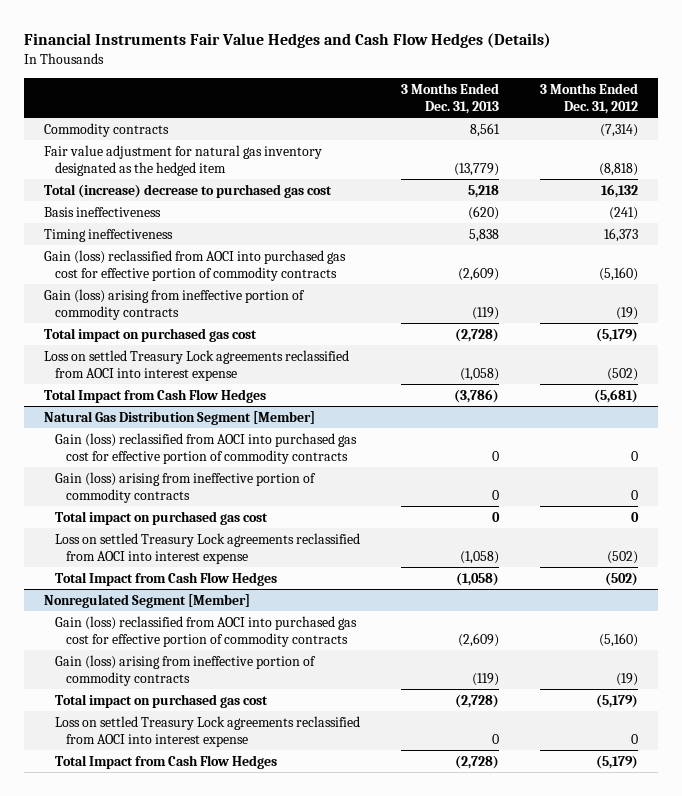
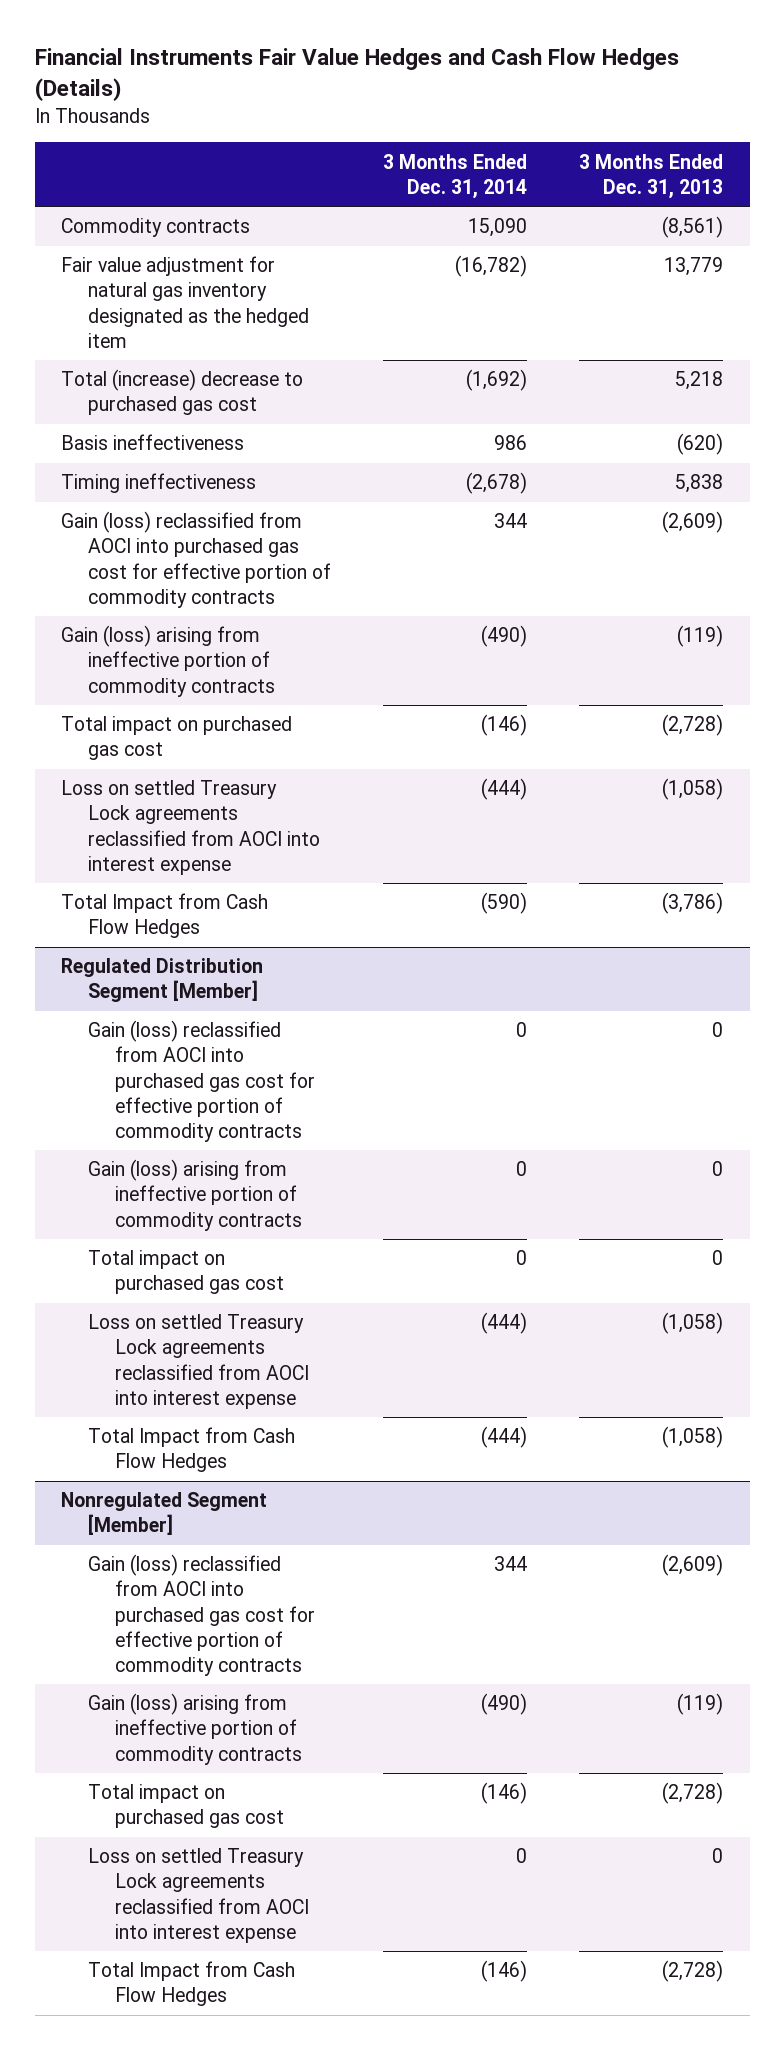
- | 3 Months Ended Dec. 31, 2013 | 3 Months Ended Dec. 31, 2012
+ | 3 Months Ended Dec. 31, 2014 | 3 Months Ended Dec. 31, 2013
- Commodity contracts | 8,561 | (7,314)
- Fair value adjustment for natural gas inventory designated as the hedged item | (13,779) | (8,818)
+ Commodity contracts | 15,090 | (8,561)
+ Fair value adjustment for natural gas inventory designated as the hedged item | (16,782) | 13,779
- Natural Gas Distribution Segment [Member]
+ Regulated Distribution Segment [Member]

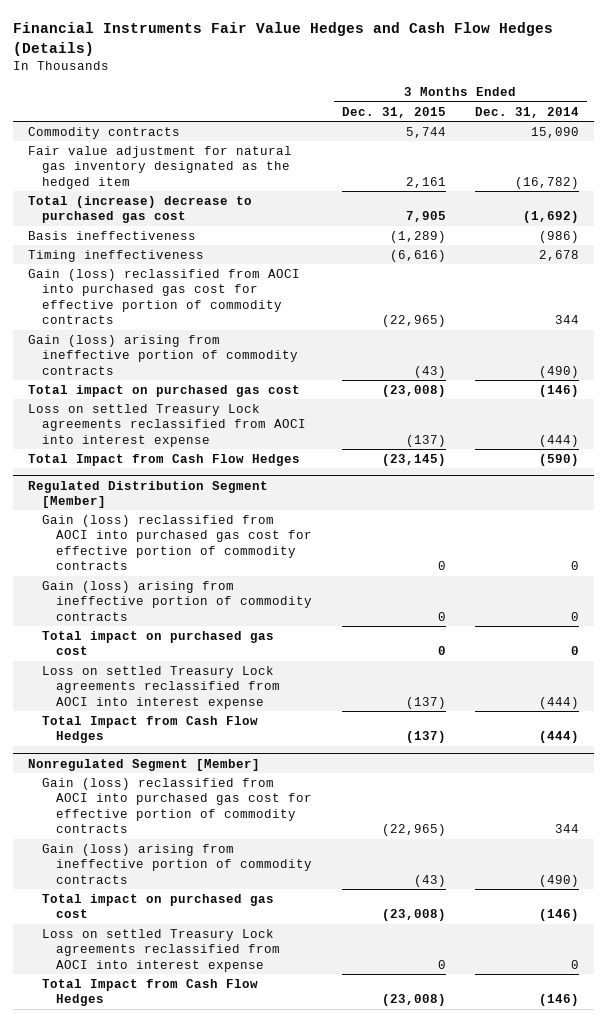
- | 3 Months Ended Dec. 31, 2014 | 3 Months Ended Dec. 31, 2013
+ | 3 Months Ended Dec. 31, 2015 | 3 Months Ended Dec. 31, 2014
- Basis ineffectiveness | 986 | (620)
- Timing ineffectiveness | (2,678) | 5,838
+ Basis ineffectiveness | (1,289) | (986)
+ Timing ineffectiveness | (6,616) | 2,678

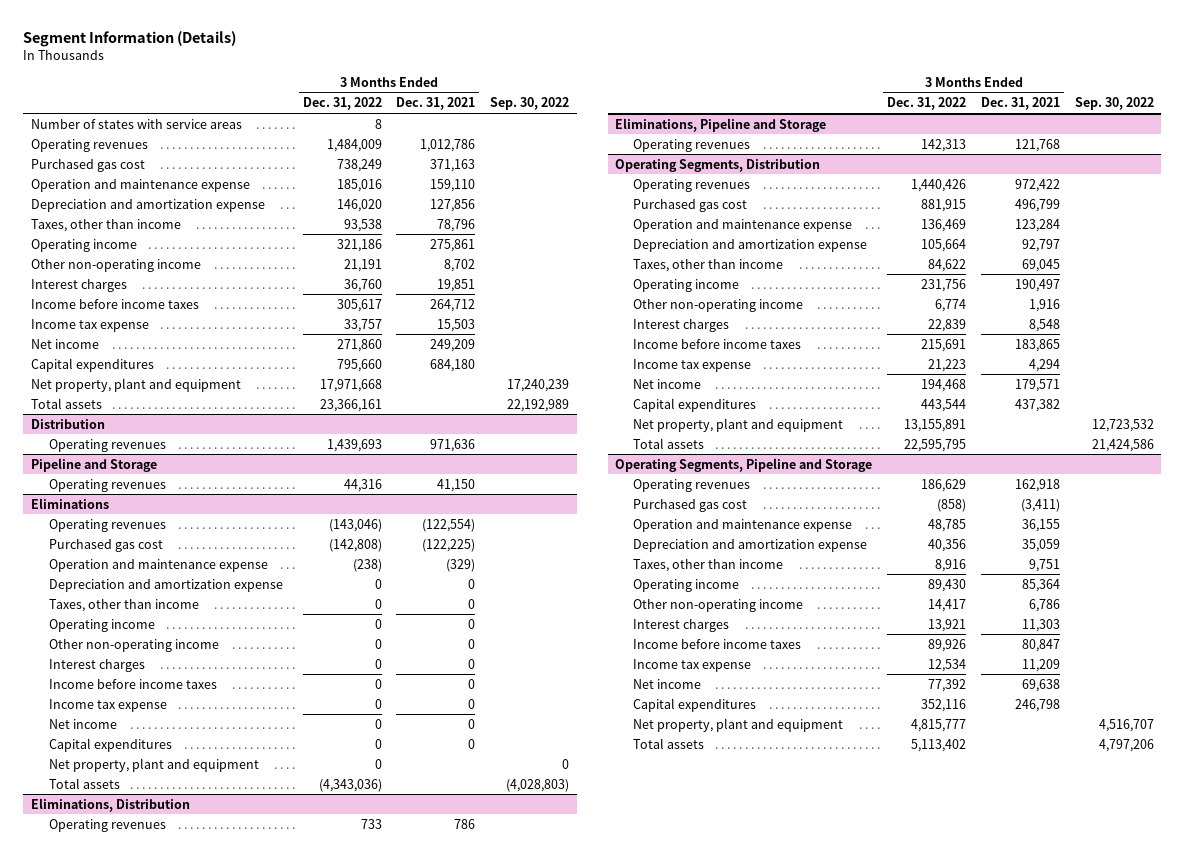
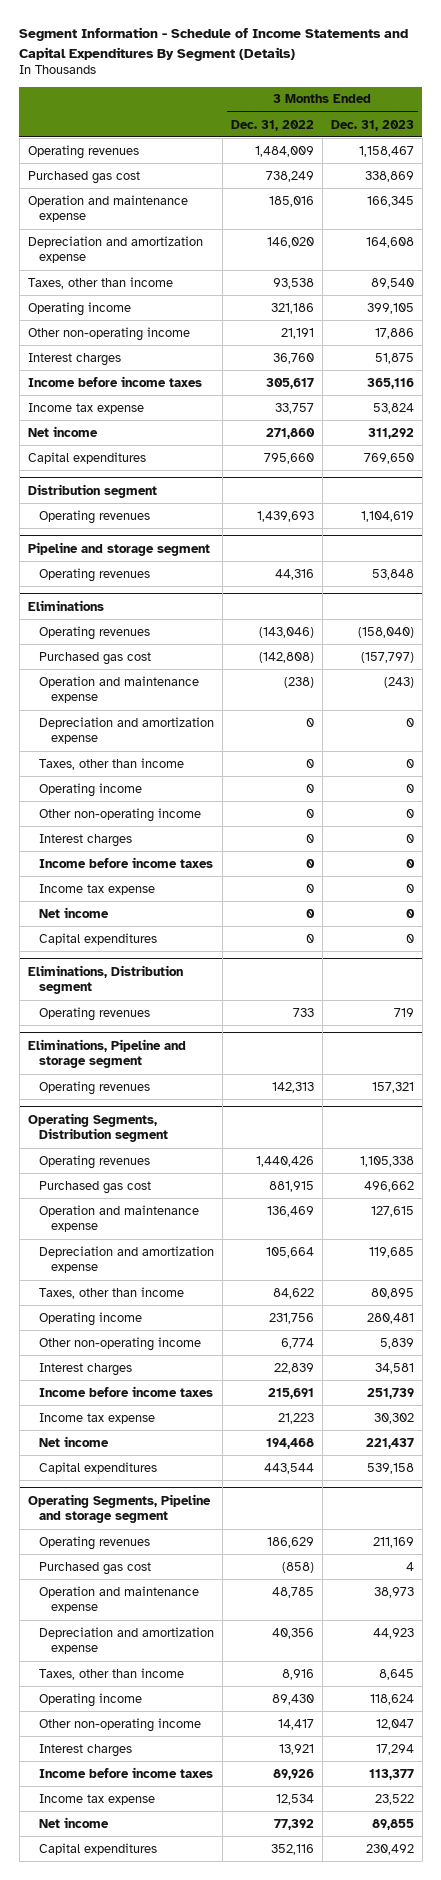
- Segment Information (Details)
+ Segment Information - Schedule of Income Statements and Capital Expenditures By Segment (Details)
- | 3 Months Ended Dec. 31, 2022 | 3 Months Ended Dec. 31, 2021 | Sep. 30, 2022
+ | 3 Months Ended Dec. 31, 2022 | 3 Months Ended Dec. 31, 2023
- Number of states with service areas | 8 | |
- Net property, plant and equipment | 17,971,668 | | 17,240,239
- Total assets | 23,366,161 | | 22,192,989
- Distribution
+ Distribution segment
- Pipeline and Storage
+ Pipeline and storage segment
@ Eliminations
- Net property, plant and equipment | 0 | | 0
- Total assets | (4,343,036) | | (4,028,803)
- Eliminations, Distribution
+ Eliminations, Distribution segment
- Eliminations, Pipeline and Storage
+ Eliminations, Pipeline and storage segment
- Operating Segments, Distribution
+ Operating Segments, Distribution segment
- Net property, plant and equipment | 13,155,891 | | 12,723,532
- Total assets | 22,595,795 | | 21,424,586
- Operating Segments, Pipeline and Storage
+ Operating Segments, Pipeline and storage segment
- Net property, plant and equipment | 4,815,777 | | 4,516,707
- Total assets | 5,113,402 | | 4,797,206

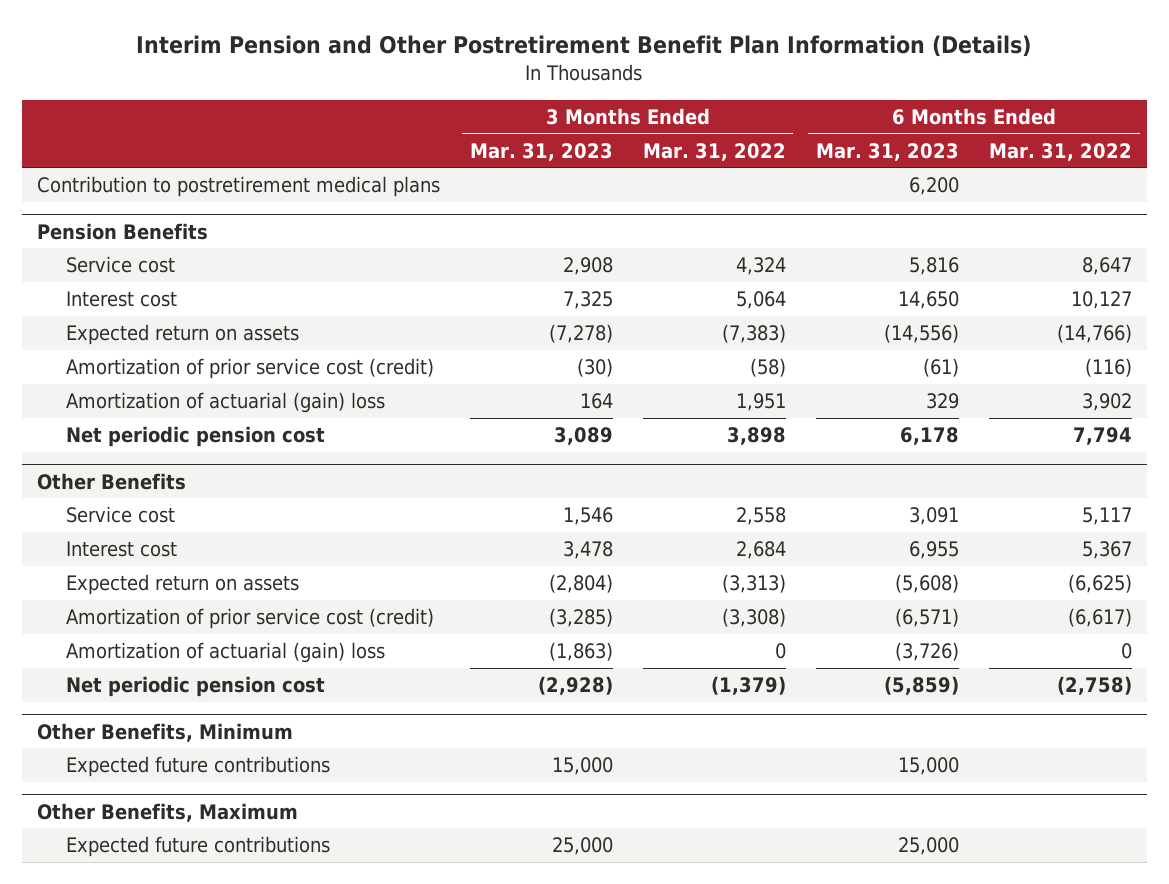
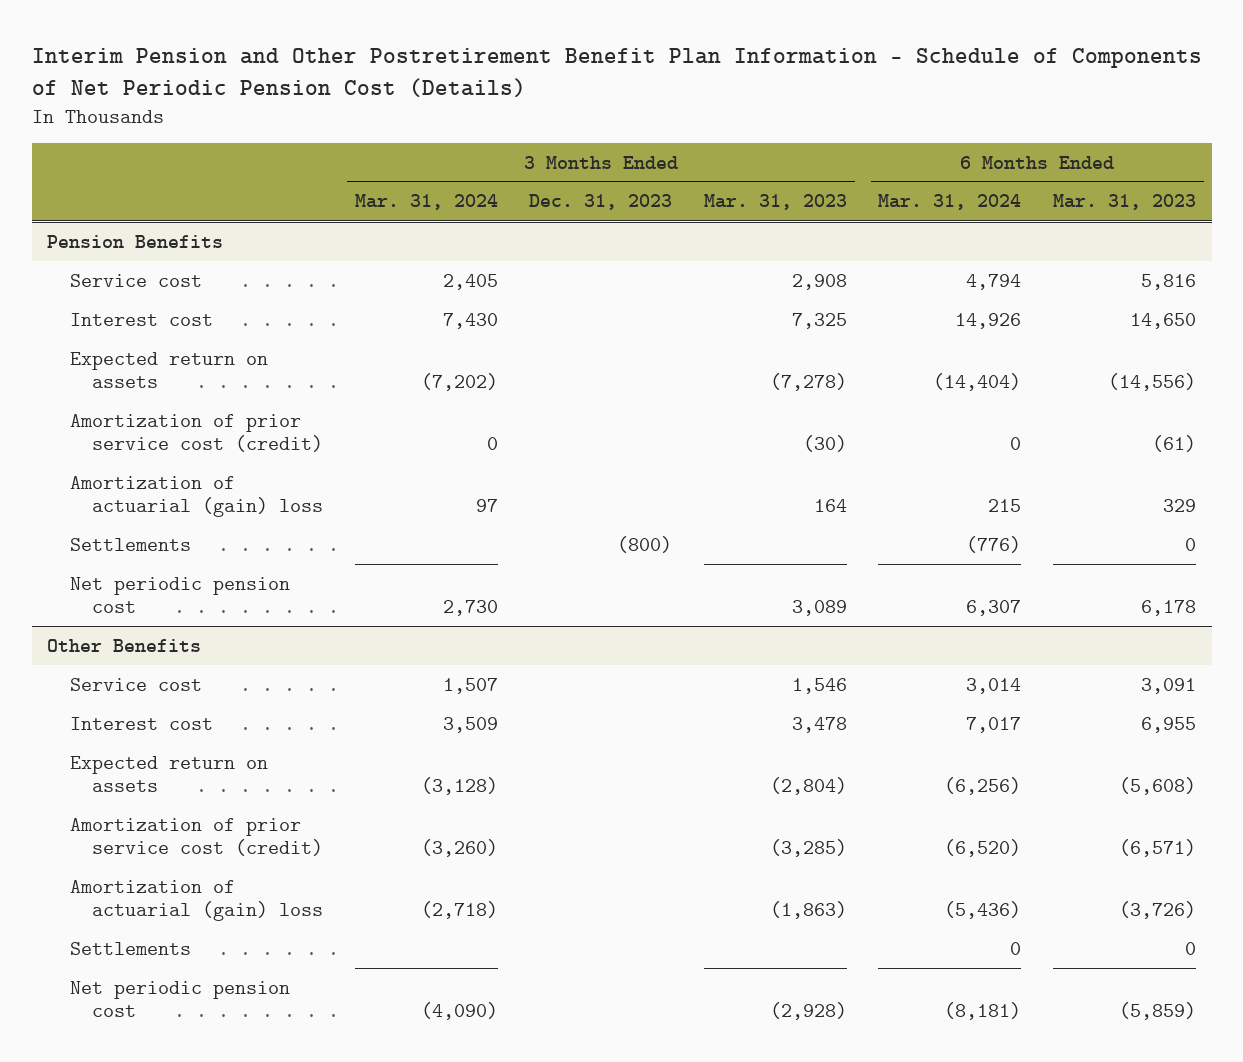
- Interim Pension and Other Postretirement Benefit Plan Information (Details)
+ Interim Pension and Other Postretirement Benefit Plan Information - Schedule of Components of Net Periodic Pension Cost (Details)
- | 3 Months Ended Mar. 31, 2023 | 3 Months Ended Mar. 31, 2022 | 6 Months Ended Mar. 31, 2023 | 6 Months Ended Mar. 31, 2022
+ | 3 Months Ended Mar. 31, 2024 | 3 Months Ended Dec. 31, 2023 | 3 Months Ended Mar. 31, 2023 | 6 Months Ended Mar. 31, 2024 | 6 Months Ended Mar. 31, 2023
- Contribution to postretirement medical plans | | | 6,200 |
@ Pension Benefits
+ Settlements | | (800) | | (776) | 0
@ Other Benefits
+ Settlements | | | | 0 | 0
- Other Benefits, Minimum
- Expected future contributions | 15,000 | | 15,000 |
- Other Benefits, Maximum
- Expected future contributions | 25,000 | | 25,000 |

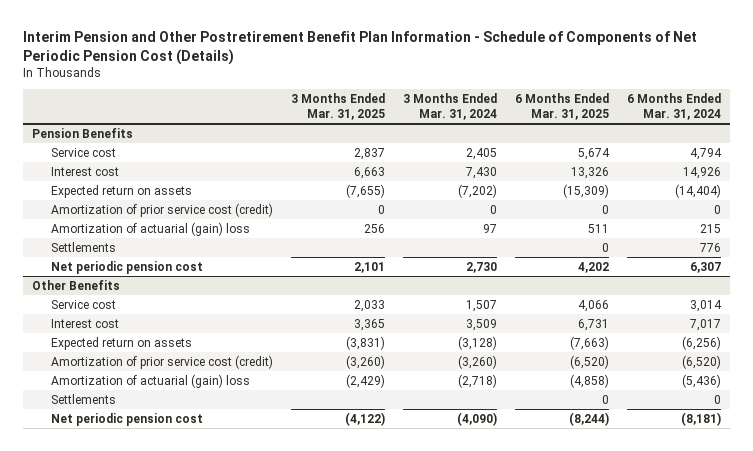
- | 3 Months Ended Mar. 31, 2024 | 3 Months Ended Dec. 31, 2023 | 3 Months Ended Mar. 31, 2023 | 6 Months Ended Mar. 31, 2024 | 6 Months Ended Mar. 31, 2023
+ | 3 Months Ended Mar. 31, 2025 | 3 Months Ended Mar. 31, 2024 | 6 Months Ended Mar. 31, 2025 | 6 Months Ended Mar. 31, 2024
@ Pension Benefits
- Settlements | | (800) | | (776) | 0
+ Settlements | | | 0 | 776

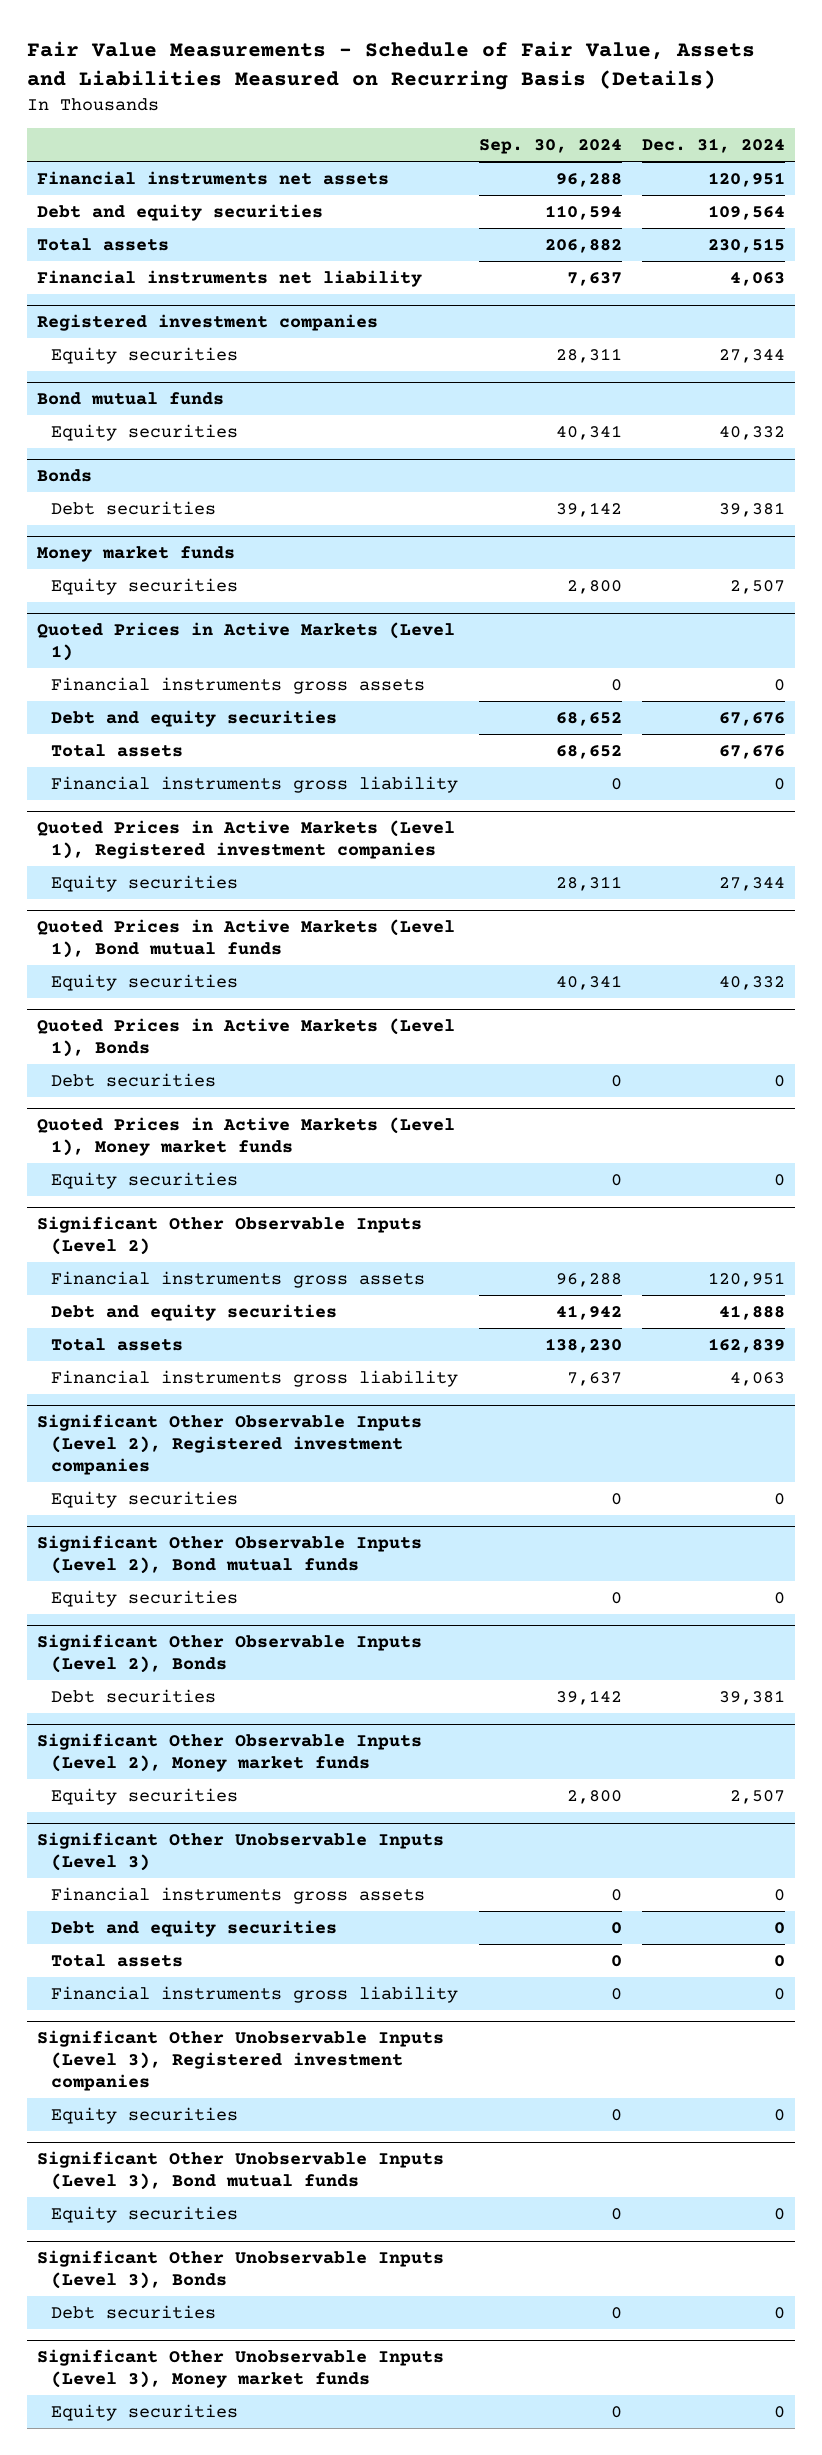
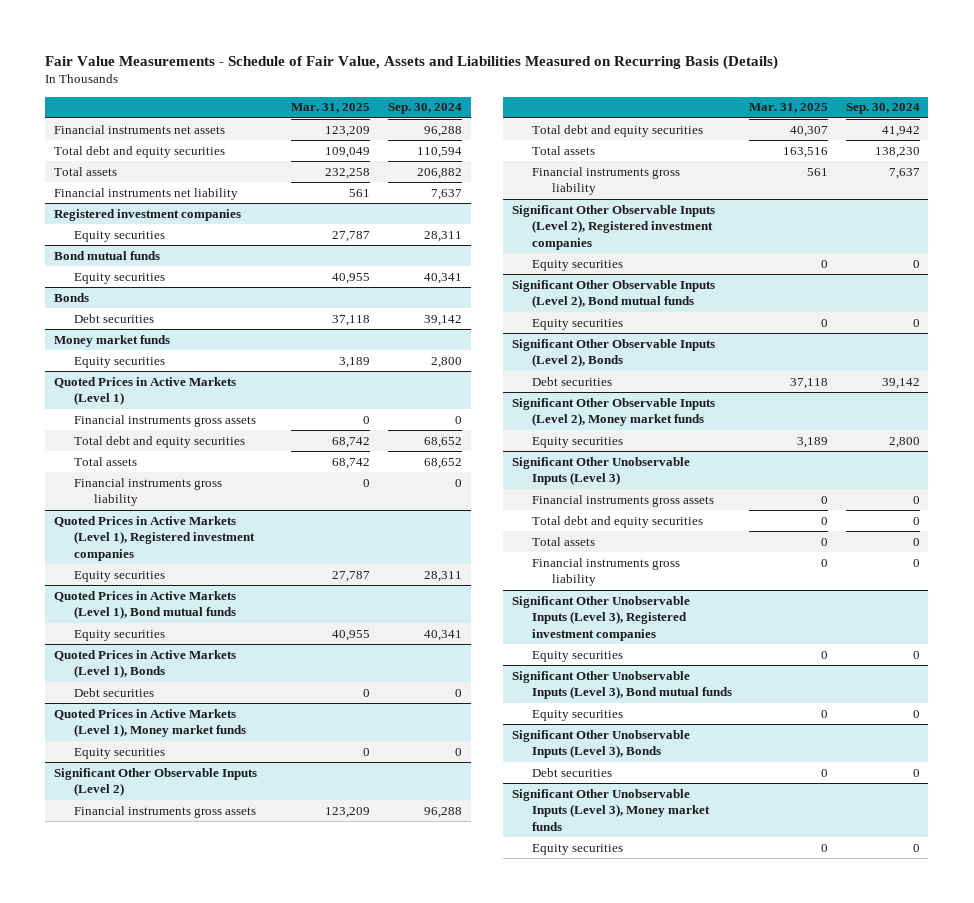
- | Sep. 30, 2024 | Dec. 31, 2024
+ | Mar. 31, 2025 | Sep. 30, 2024
- Debt and equity securities | 110,594 | 109,564
+ Total debt and equity securities | 109,049 | 110,594
@ Quoted Prices in Active Markets (Level 1)
- Debt and equity securities | 68,652 | 67,676
+ Total debt and equity securities | 68,742 | 68,652
@ Significant Other Observable Inputs (Level 2)
- Debt and equity securities | 41,942 | 41,888
+ Total debt and equity securities | 40,307 | 41,942
@ Significant Other Unobservable Inputs (Level 3)
- Debt and equity securities | 0 | 0
+ Total debt and equity securities | 0 | 0

